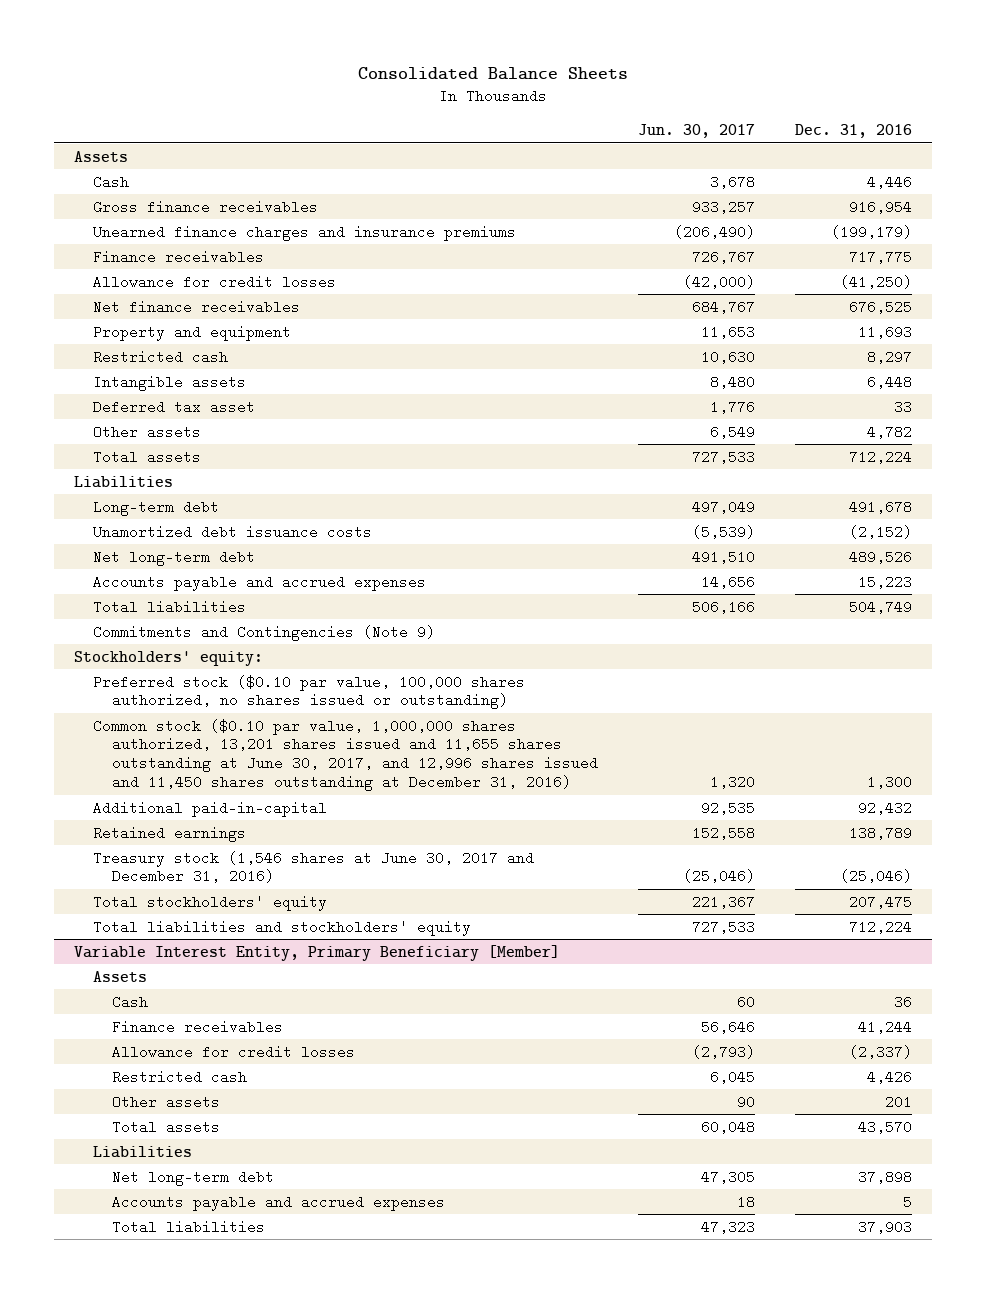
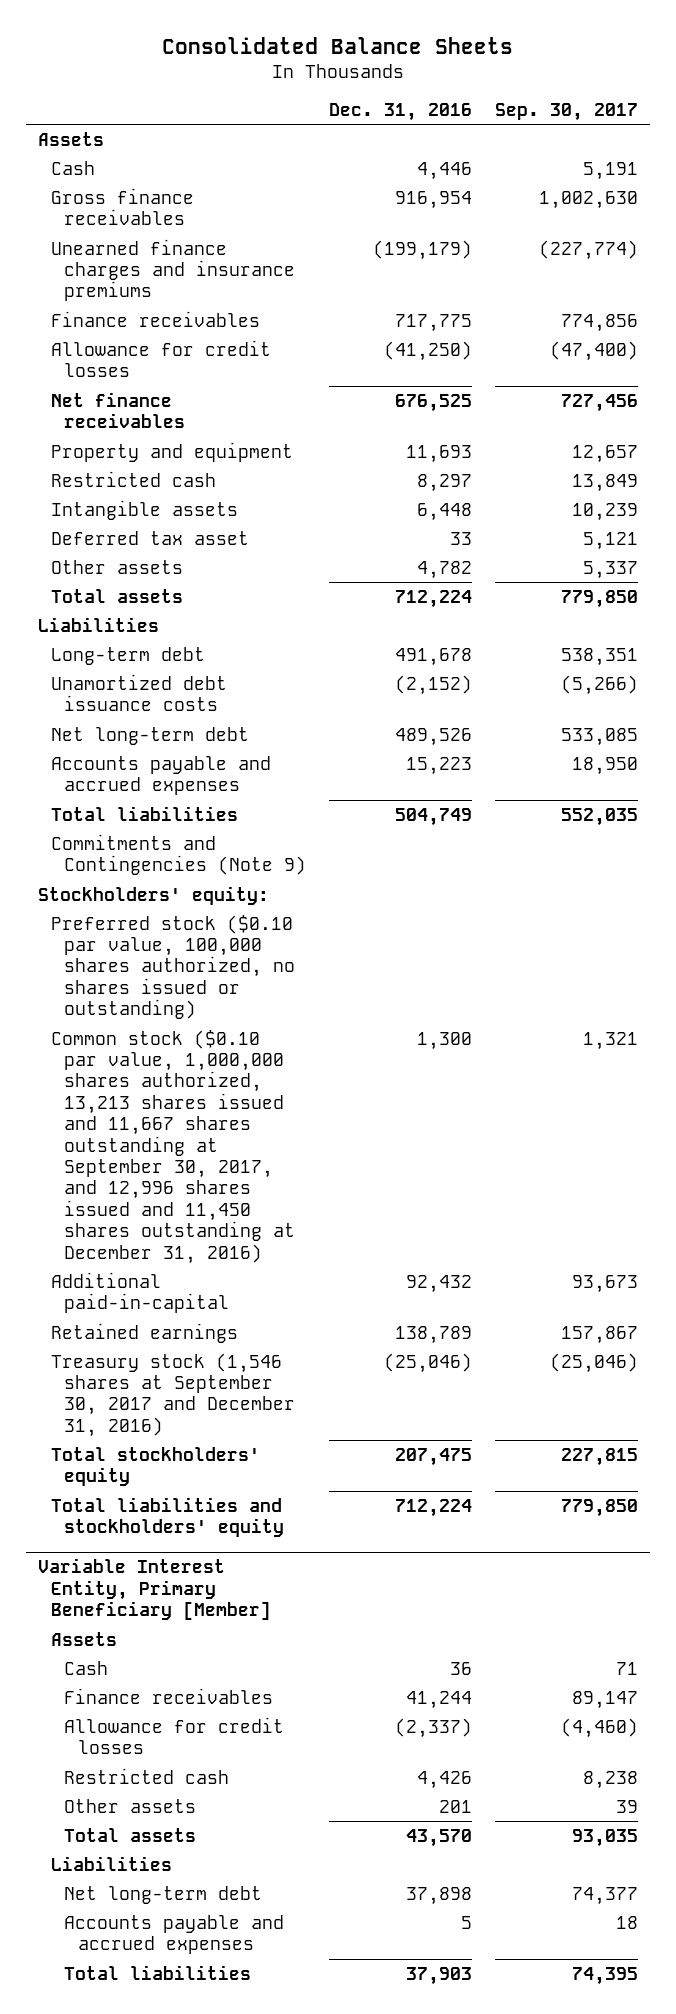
- | Jun. 30, 2017 | Dec. 31, 2016
+ | Dec. 31, 2016 | Sep. 30, 2017
- Common stock ($0.10 par value, 1,000,000 shares authorized, 13,201 shares issued and 11,655 shares outstanding at June 30, 2017, and 12,996 shares issued and 11,450 shares outstanding at December 31, 2016) | 1,320 | 1,300
+ Common stock ($0.10 par value, 1,000,000 shares authorized, 13,213 shares issued and 11,667 shares outstanding at September 30, 2017, and 12,996 shares issued and 11,450 shares outstanding at December 31, 2016) | 1,300 | 1,321
- Treasury stock (1,546 shares at June 30, 2017 and December 31, 2016) | (25,046) | (25,046)
+ Treasury stock (1,546 shares at September 30, 2017 and December 31, 2016) | (25,046) | (25,046)

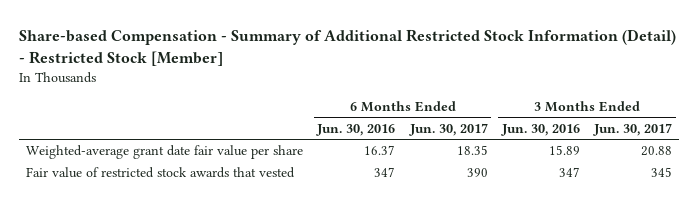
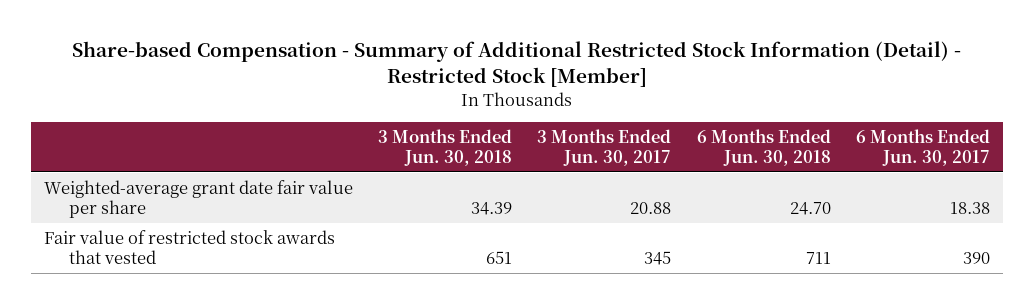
- | 6 Months Ended Jun. 30, 2016 | 6 Months Ended Jun. 30, 2017 | 3 Months Ended Jun. 30, 2016 | 3 Months Ended Jun. 30, 2017
+ | 3 Months Ended Jun. 30, 2018 | 3 Months Ended Jun. 30, 2017 | 6 Months Ended Jun. 30, 2018 | 6 Months Ended Jun. 30, 2017
- Weighted-average grant date fair value per share | 16.37 | 18.35 | 15.89 | 20.88
+ Weighted-average grant date fair value per share | 34.39 | 20.88 | 24.70 | 18.38

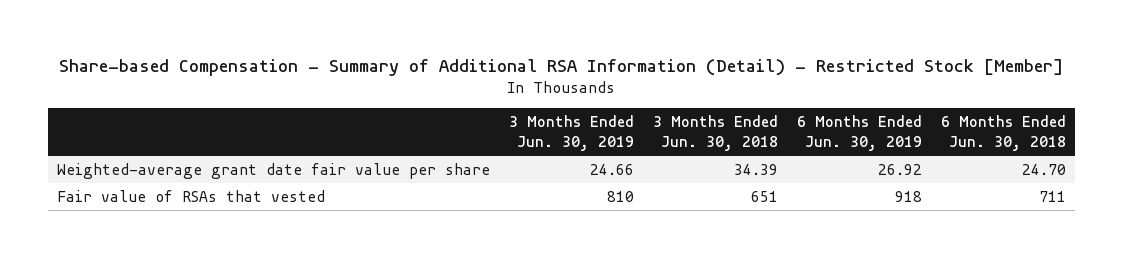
- Share-based Compensation - Summary of Additional Restricted Stock Information (Detail) - Restricted Stock [Member]
+ Share-based Compensation - Summary of Additional RSA Information (Detail) - Restricted Stock [Member]
- | 3 Months Ended Jun. 30, 2018 | 3 Months Ended Jun. 30, 2017 | 6 Months Ended Jun. 30, 2018 | 6 Months Ended Jun. 30, 2017
+ | 3 Months Ended Jun. 30, 2019 | 3 Months Ended Jun. 30, 2018 | 6 Months Ended Jun. 30, 2019 | 6 Months Ended Jun. 30, 2018
- Fair value of restricted stock awards that vested | 651 | 345 | 711 | 390
+ Fair value of RSAs that vested | 810 | 651 | 918 | 711

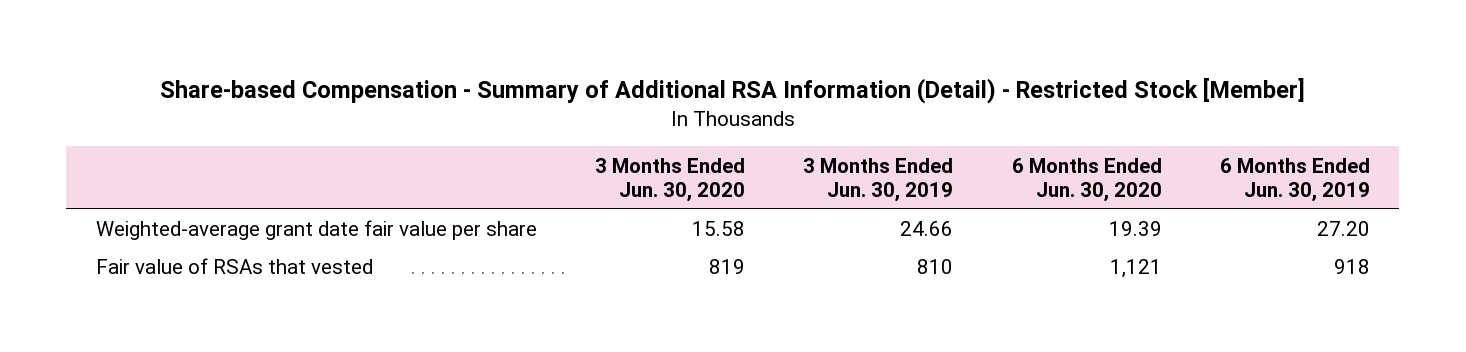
- | 3 Months Ended Jun. 30, 2019 | 3 Months Ended Jun. 30, 2018 | 6 Months Ended Jun. 30, 2019 | 6 Months Ended Jun. 30, 2018
+ | 3 Months Ended Jun. 30, 2020 | 3 Months Ended Jun. 30, 2019 | 6 Months Ended Jun. 30, 2020 | 6 Months Ended Jun. 30, 2019
- Weighted-average grant date fair value per share | 24.66 | 34.39 | 26.92 | 24.70
+ Weighted-average grant date fair value per share | 15.58 | 24.66 | 19.39 | 27.20

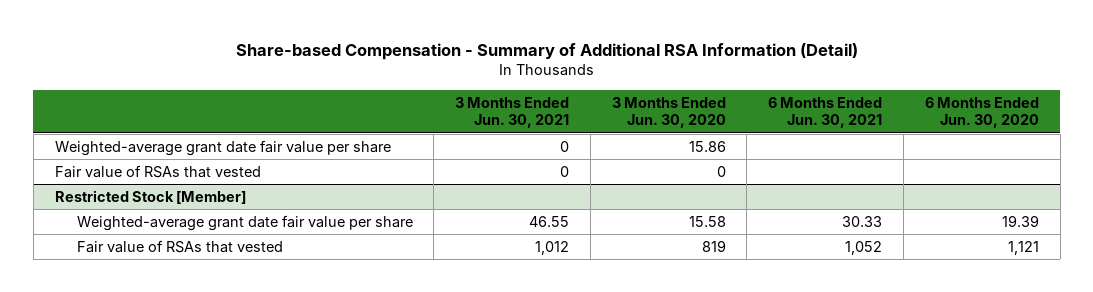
- Share-based Compensation - Summary of Additional RSA Information (Detail) - Restricted Stock [Member]
+ Share-based Compensation - Summary of Additional RSA Information (Detail)
- | 3 Months Ended Jun. 30, 2020 | 3 Months Ended Jun. 30, 2019 | 6 Months Ended Jun. 30, 2020 | 6 Months Ended Jun. 30, 2019
+ | 3 Months Ended Jun. 30, 2021 | 3 Months Ended Jun. 30, 2020 | 6 Months Ended Jun. 30, 2021 | 6 Months Ended Jun. 30, 2020
+ Weighted-average grant date fair value per share | 0 | 15.86 | |
+ Fair value of RSAs that vested | 0 | 0 | |
+ Restricted Stock [Member]

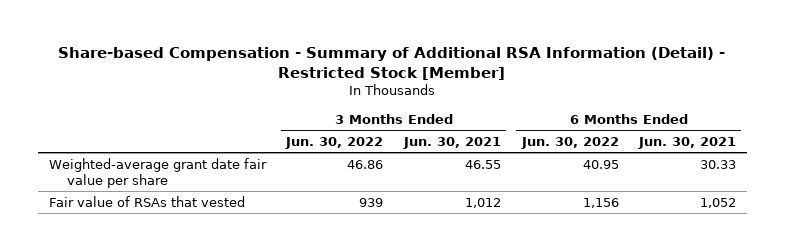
- Share-based Compensation - Summary of Additional RSA Information (Detail)
+ Share-based Compensation - Summary of Additional RSA Information (Detail) - Restricted Stock [Member]
- | 3 Months Ended Jun. 30, 2021 | 3 Months Ended Jun. 30, 2020 | 6 Months Ended Jun. 30, 2021 | 6 Months Ended Jun. 30, 2020
+ | 3 Months Ended Jun. 30, 2022 | 3 Months Ended Jun. 30, 2021 | 6 Months Ended Jun. 30, 2022 | 6 Months Ended Jun. 30, 2021
- Weighted-average grant date fair value per share | 0 | 15.86 | |
- Fair value of RSAs that vested | 0 | 0 | |
- Restricted Stock [Member]

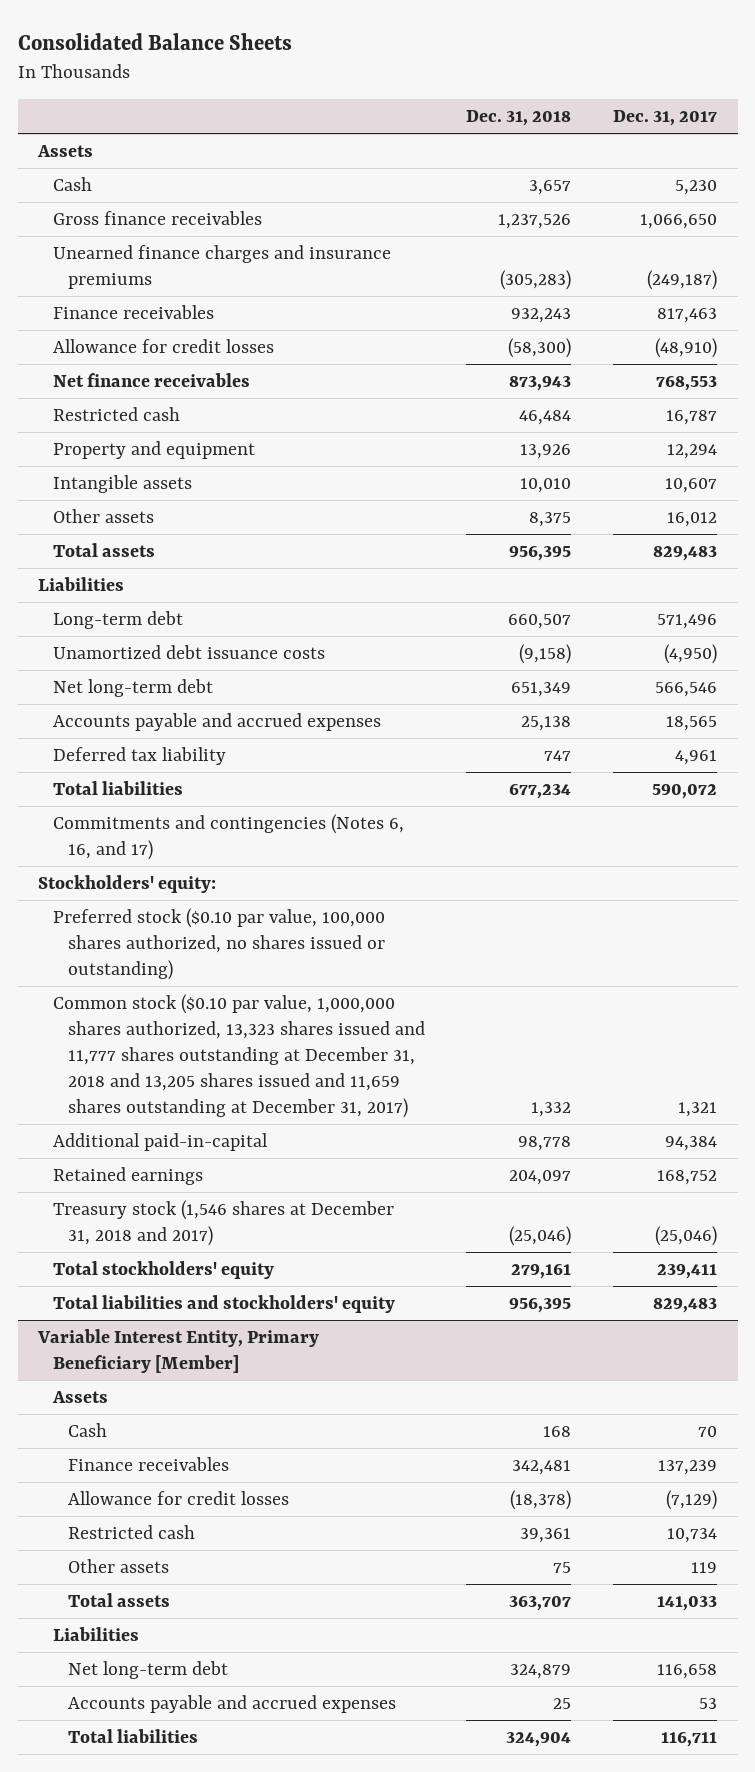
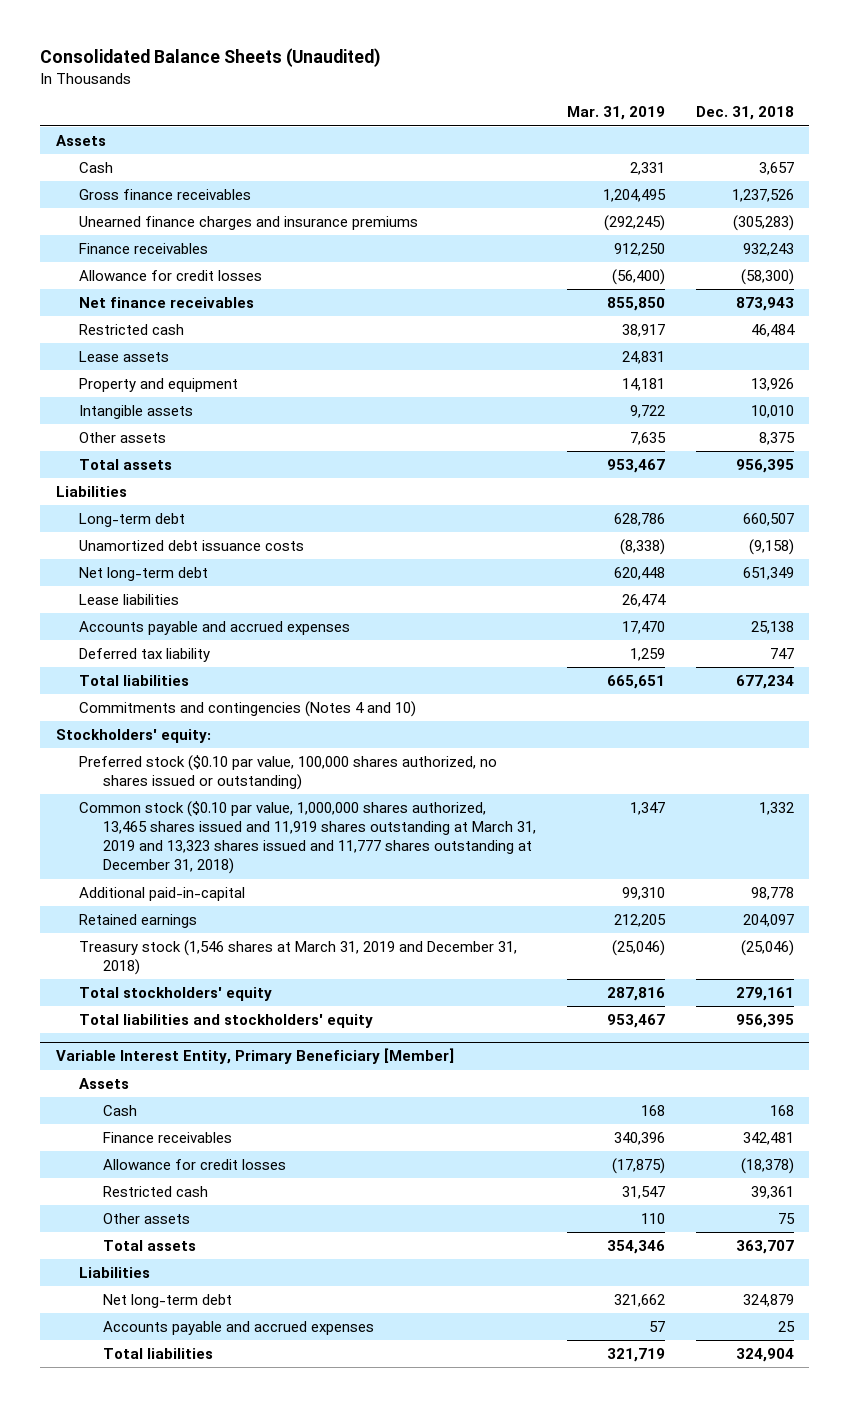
- Consolidated Balance Sheets
+ Consolidated Balance Sheets (Unaudited)
- | Dec. 31, 2018 | Dec. 31, 2017
+ | Mar. 31, 2019 | Dec. 31, 2018
+ Lease assets | 24,831 |
+ Lease liabilities | 26,474 |
- Commitments and contingencies (Notes 6, 16, and 17)
+ Commitments and contingencies (Notes 4 and 10)
- Common stock ($0.10 par value, 1,000,000 shares authorized, 13,323 shares issued and 11,777 shares outstanding at December 31, 2018 and 13,205 shares issued and 11,659 shares outstanding at December 31, 2017) | 1,332 | 1,321
+ Common stock ($0.10 par value, 1,000,000 shares authorized, 13,465 shares issued and 11,919 shares outstanding at March 31, 2019 and 13,323 shares issued and 11,777 shares outstanding at December 31, 2018) | 1,347 | 1,332
- Treasury stock (1,546 shares at December 31, 2018 and 2017) | (25,046) | (25,046)
+ Treasury stock (1,546 shares at March 31, 2019 and December 31, 2018) | (25,046) | (25,046)

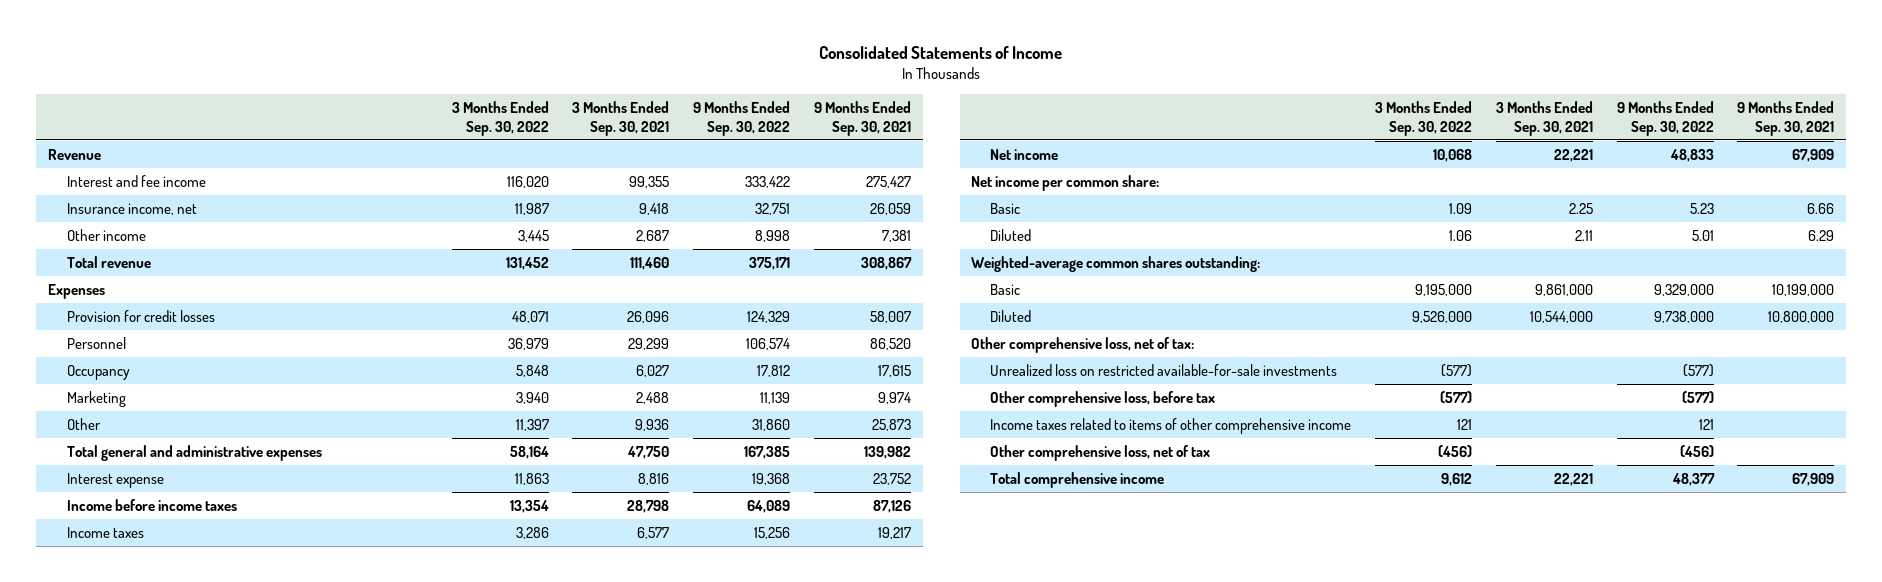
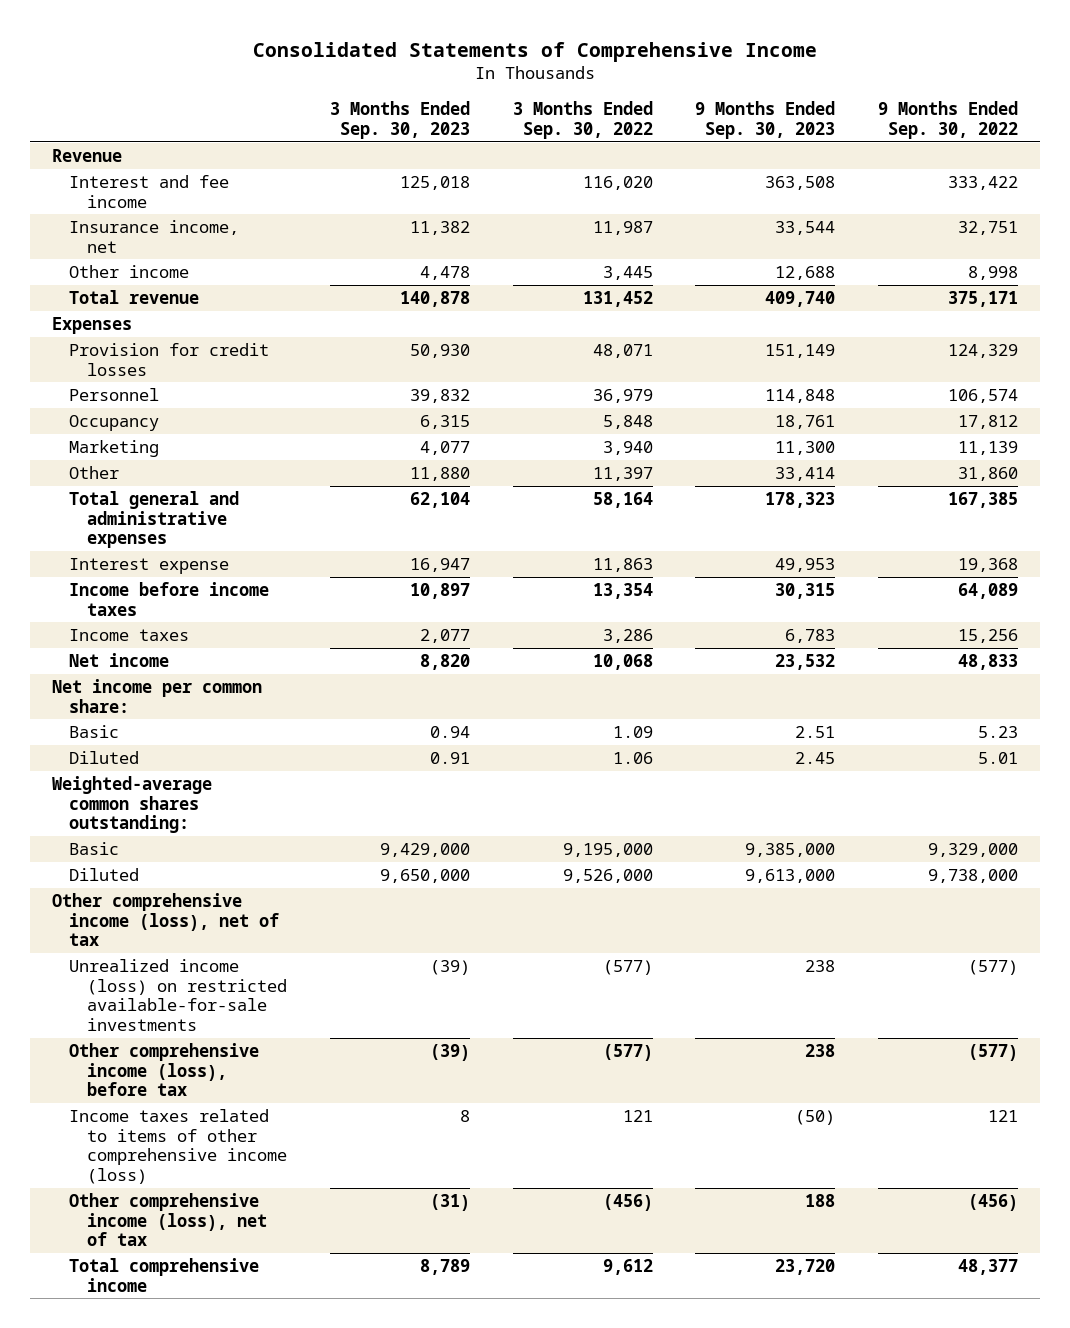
- Consolidated Statements of Income
+ Consolidated Statements of Comprehensive Income
- | 3 Months Ended Sep. 30, 2022 | 3 Months Ended Sep. 30, 2021 | 9 Months Ended Sep. 30, 2022 | 9 Months Ended Sep. 30, 2021
+ | 3 Months Ended Sep. 30, 2023 | 3 Months Ended Sep. 30, 2022 | 9 Months Ended Sep. 30, 2023 | 9 Months Ended Sep. 30, 2022
- Other comprehensive loss, net of tax:
- Unrealized loss on restricted available-for-sale investments | (577) | | (577) |
- Other comprehensive loss, before tax | (577) | | (577) |
- Income taxes related to items of other comprehensive income | 121 | | 121 |
- Other comprehensive loss, net of tax | (456) | | (456) |
+ Other comprehensive income (loss), net of tax
+ Unrealized income (loss) on restricted available-for-sale investments | (39) | (577) | 238 | (577)
+ Other comprehensive income (loss), before tax | (39) | (577) | 238 | (577)
+ Income taxes related to items of other comprehensive income (loss) | 8 | 121 | (50) | 121
+ Other comprehensive income (loss), net of tax | (31) | (456) | 188 | (456)

